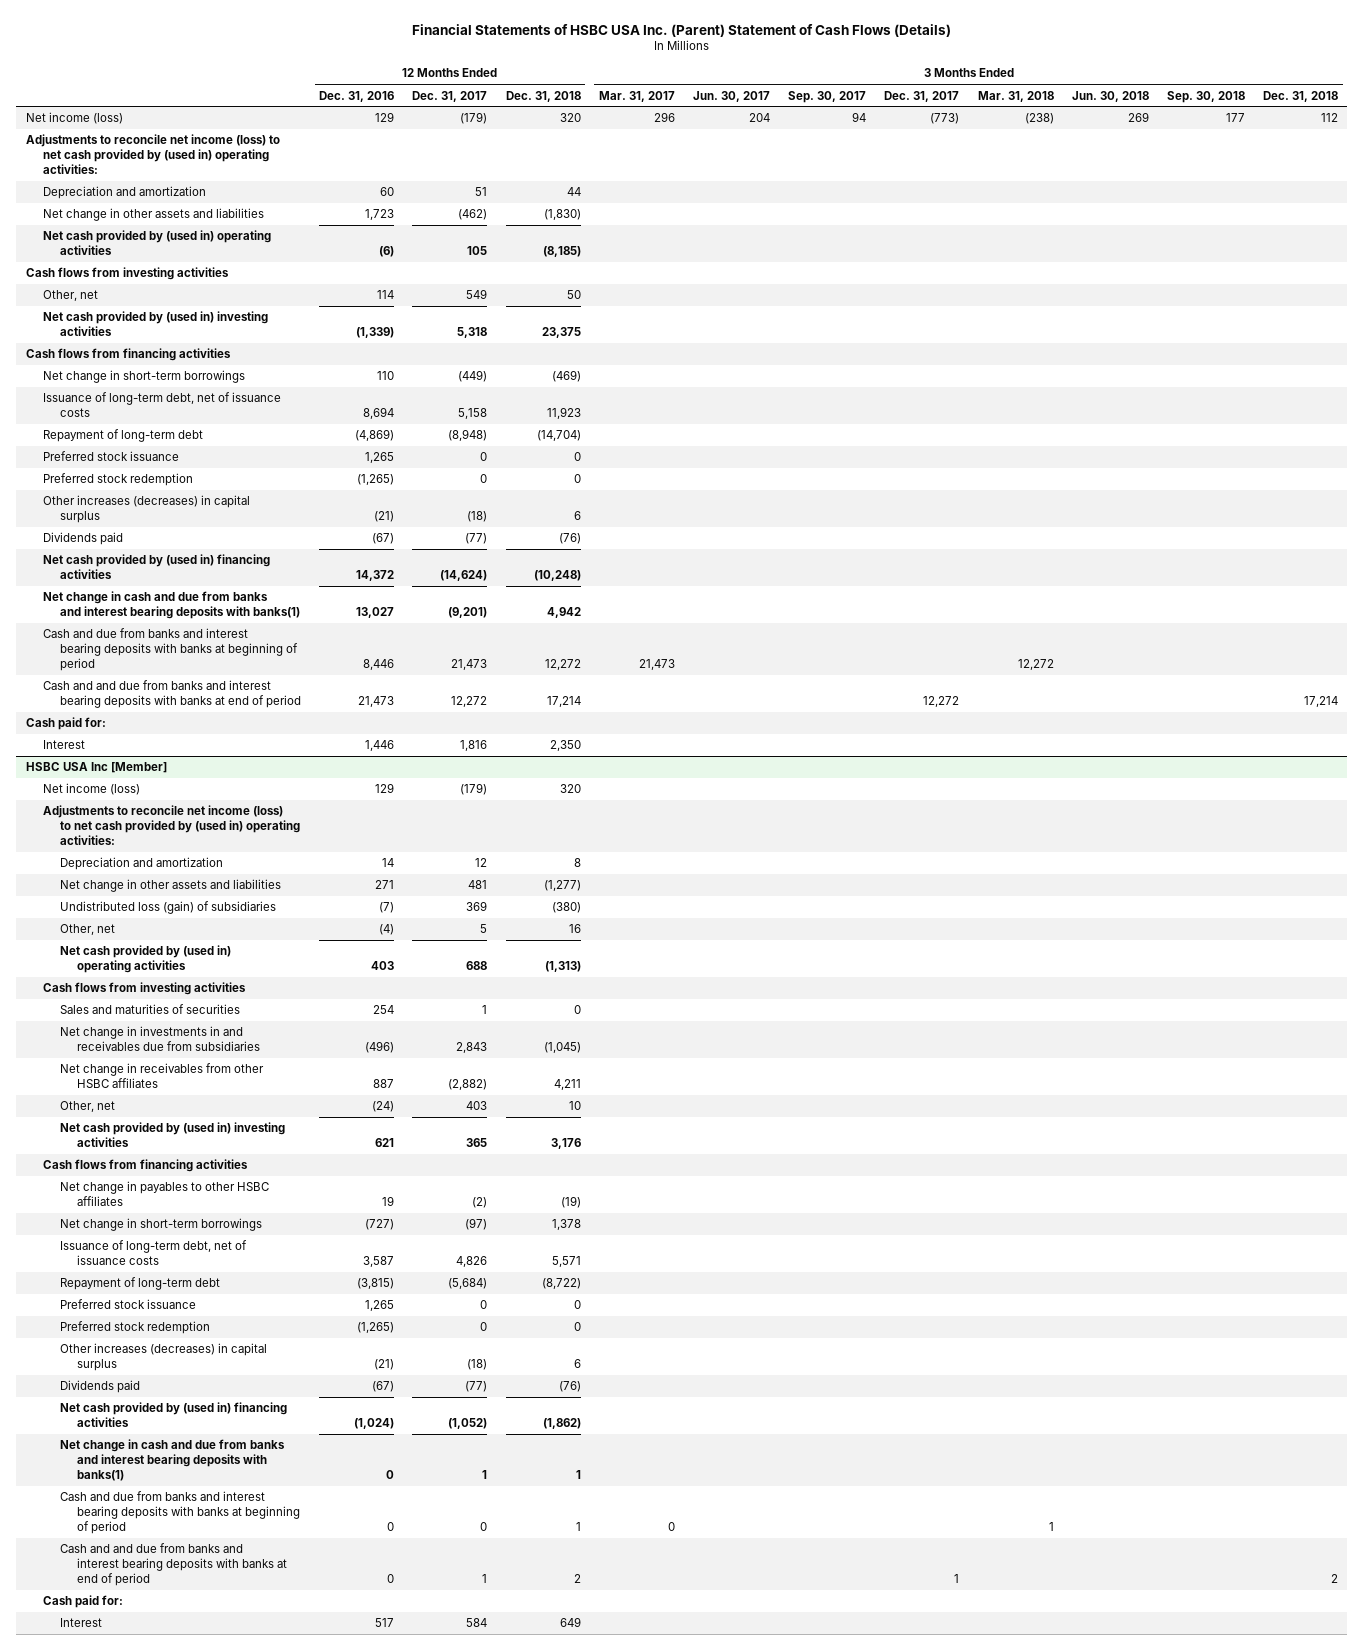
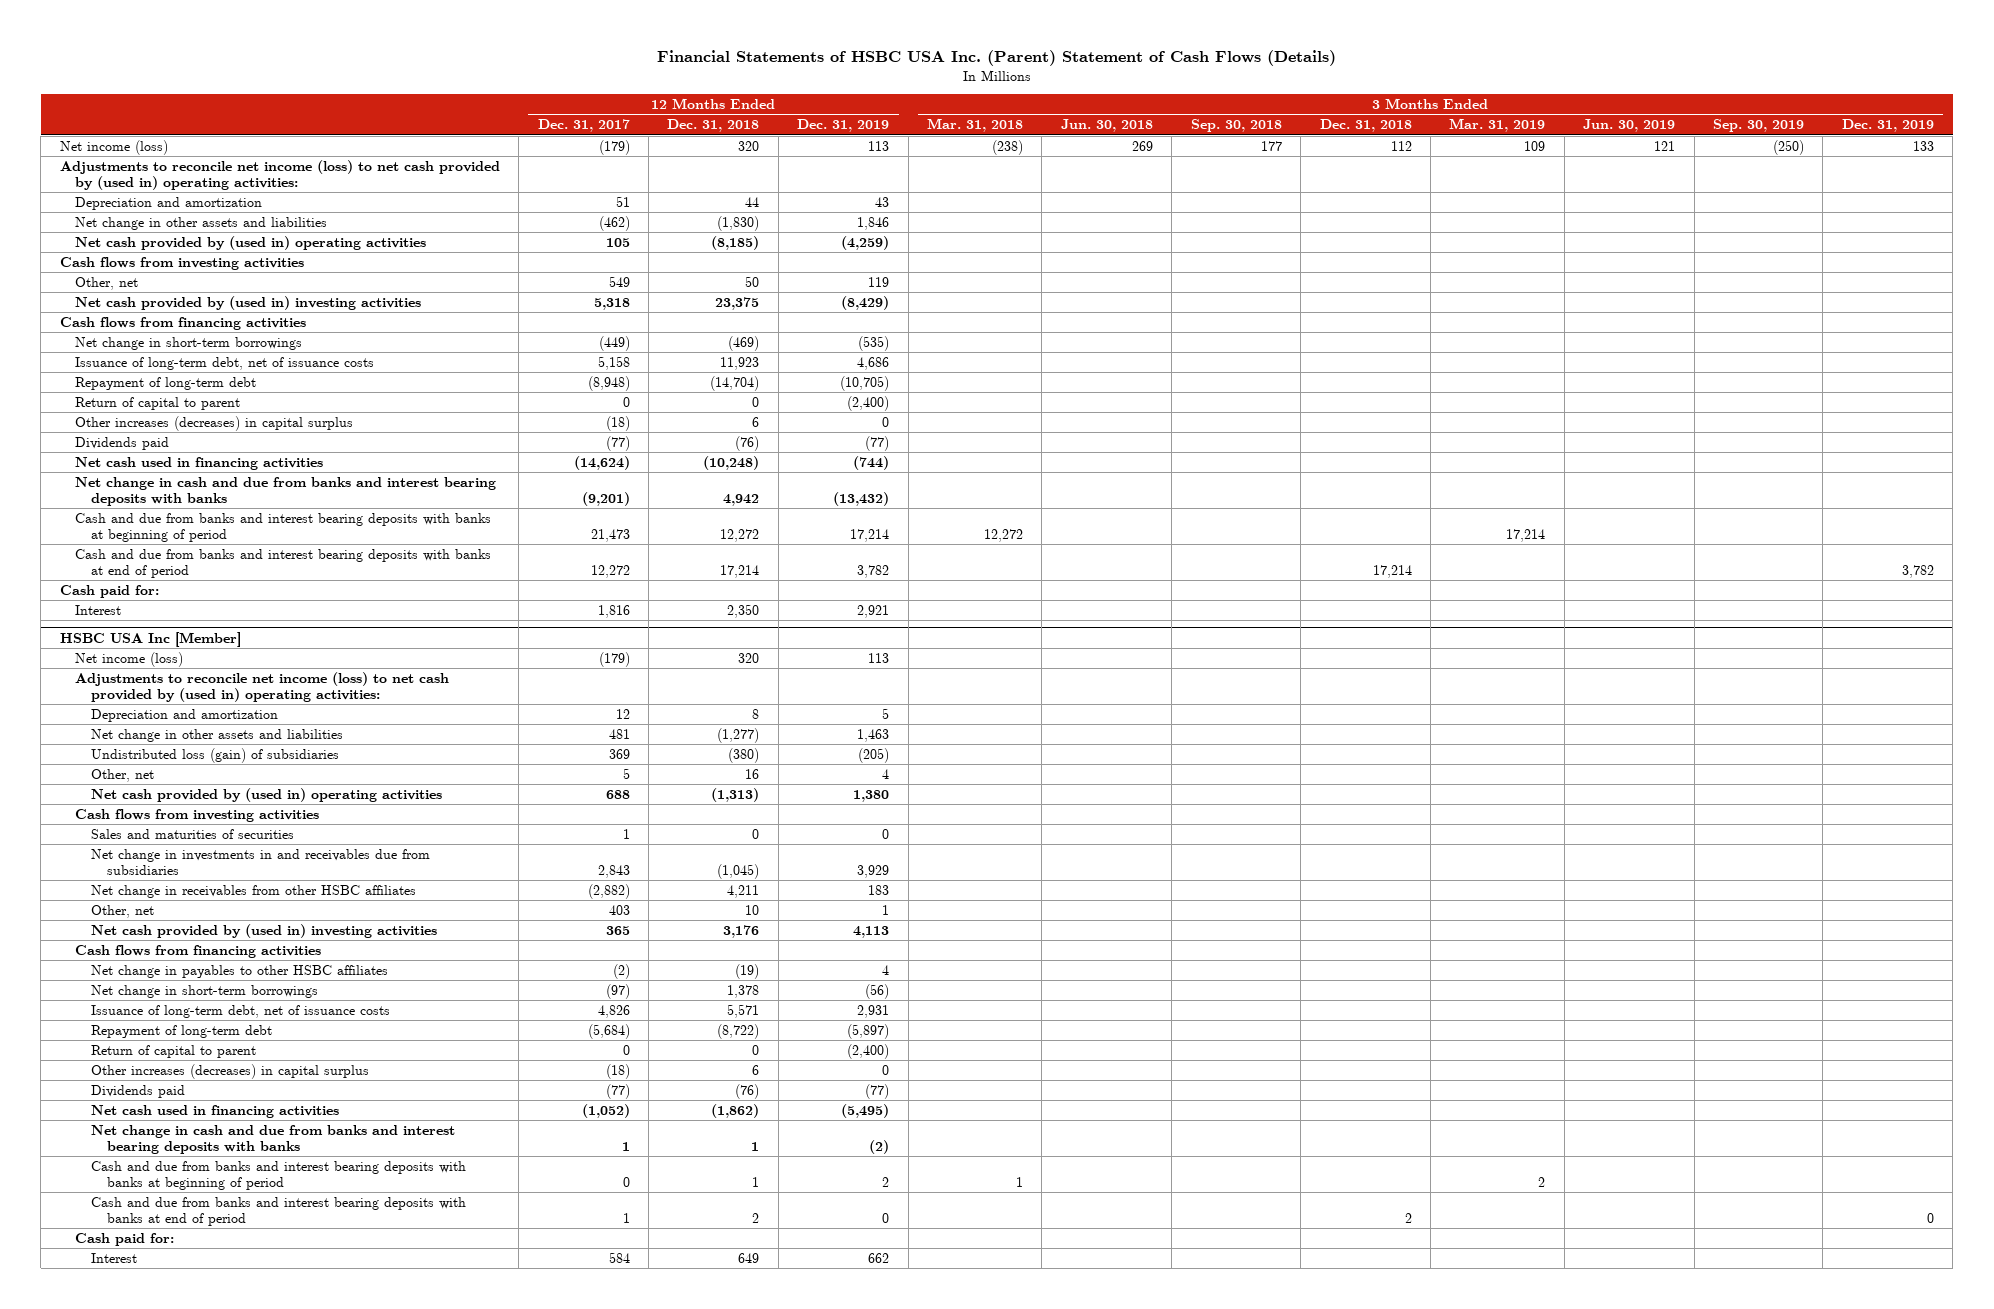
- | 12 Months Ended Dec. 31, 2016 | 12 Months Ended Dec. 31, 2017 | 12 Months Ended Dec. 31, 2018 | 3 Months Ended Mar. 31, 2017 | 3 Months Ended Jun. 30, 2017 | 3 Months Ended Sep. 30, 2017 | 3 Months Ended Dec. 31, 2017 | 3 Months Ended Mar. 31, 2018 | 3 Months Ended Jun. 30, 2018 | 3 Months Ended Sep. 30, 2018 | 3 Months Ended Dec. 31, 2018
+ | 12 Months Ended Dec. 31, 2017 | 12 Months Ended Dec. 31, 2018 | 12 Months Ended Dec. 31, 2019 | 3 Months Ended Mar. 31, 2018 | 3 Months Ended Jun. 30, 2018 | 3 Months Ended Sep. 30, 2018 | 3 Months Ended Dec. 31, 2018 | 3 Months Ended Mar. 31, 2019 | 3 Months Ended Jun. 30, 2019 | 3 Months Ended Sep. 30, 2019 | 3 Months Ended Dec. 31, 2019
- Preferred stock issuance | 1,265 | 0 | 0 | | | | | | | |
- Preferred stock redemption | (1,265) | 0 | 0 | | | | | | | |
+ Return of capital to parent | 0 | 0 | (2,400) | | | | | | | |
- Net cash provided by (used in) financing activities | 14,372 | (14,624) | (10,248) | | | | | | | |
- Net change in cash and due from banks and interest bearing deposits with banks(1) | 13,027 | (9,201) | 4,942 | | | | | | | |
+ Net cash used in financing activities | (14,624) | (10,248) | (744) | | | | | | | |
+ Net change in cash and due from banks and interest bearing deposits with banks | (9,201) | 4,942 | (13,432) | | | | | | | |
- Cash and and due from banks and interest bearing deposits with banks at end of period | 21,473 | 12,272 | 17,214 | | | | 12,272 | | | | 17,214
+ Cash and due from banks and interest bearing deposits with banks at end of period | 12,272 | 17,214 | 3,782 | | | | 17,214 | | | | 3,782
@ HSBC USA Inc [Member]
- Preferred stock issuance | 1,265 | 0 | 0 | | | | | | | |
- Preferred stock redemption | (1,265) | 0 | 0 | | | | | | | |
+ Return of capital to parent | 0 | 0 | (2,400) | | | | | | | |
- Net cash provided by (used in) financing activities | (1,024) | (1,052) | (1,862) | | | | | | | |
- Net change in cash and due from banks and interest bearing deposits with banks(1) | 0 | 1 | 1 | | | | | | | |
+ Net cash used in financing activities | (1,052) | (1,862) | (5,495) | | | | | | | |
+ Net change in cash and due from banks and interest bearing deposits with banks | 1 | 1 | (2) | | | | | | | |
- Cash and and due from banks and interest bearing deposits with banks at end of period | 0 | 1 | 2 | | | | 1 | | | | 2
+ Cash and due from banks and interest bearing deposits with banks at end of period | 1 | 2 | 0 | | | | 2 | | | | 0

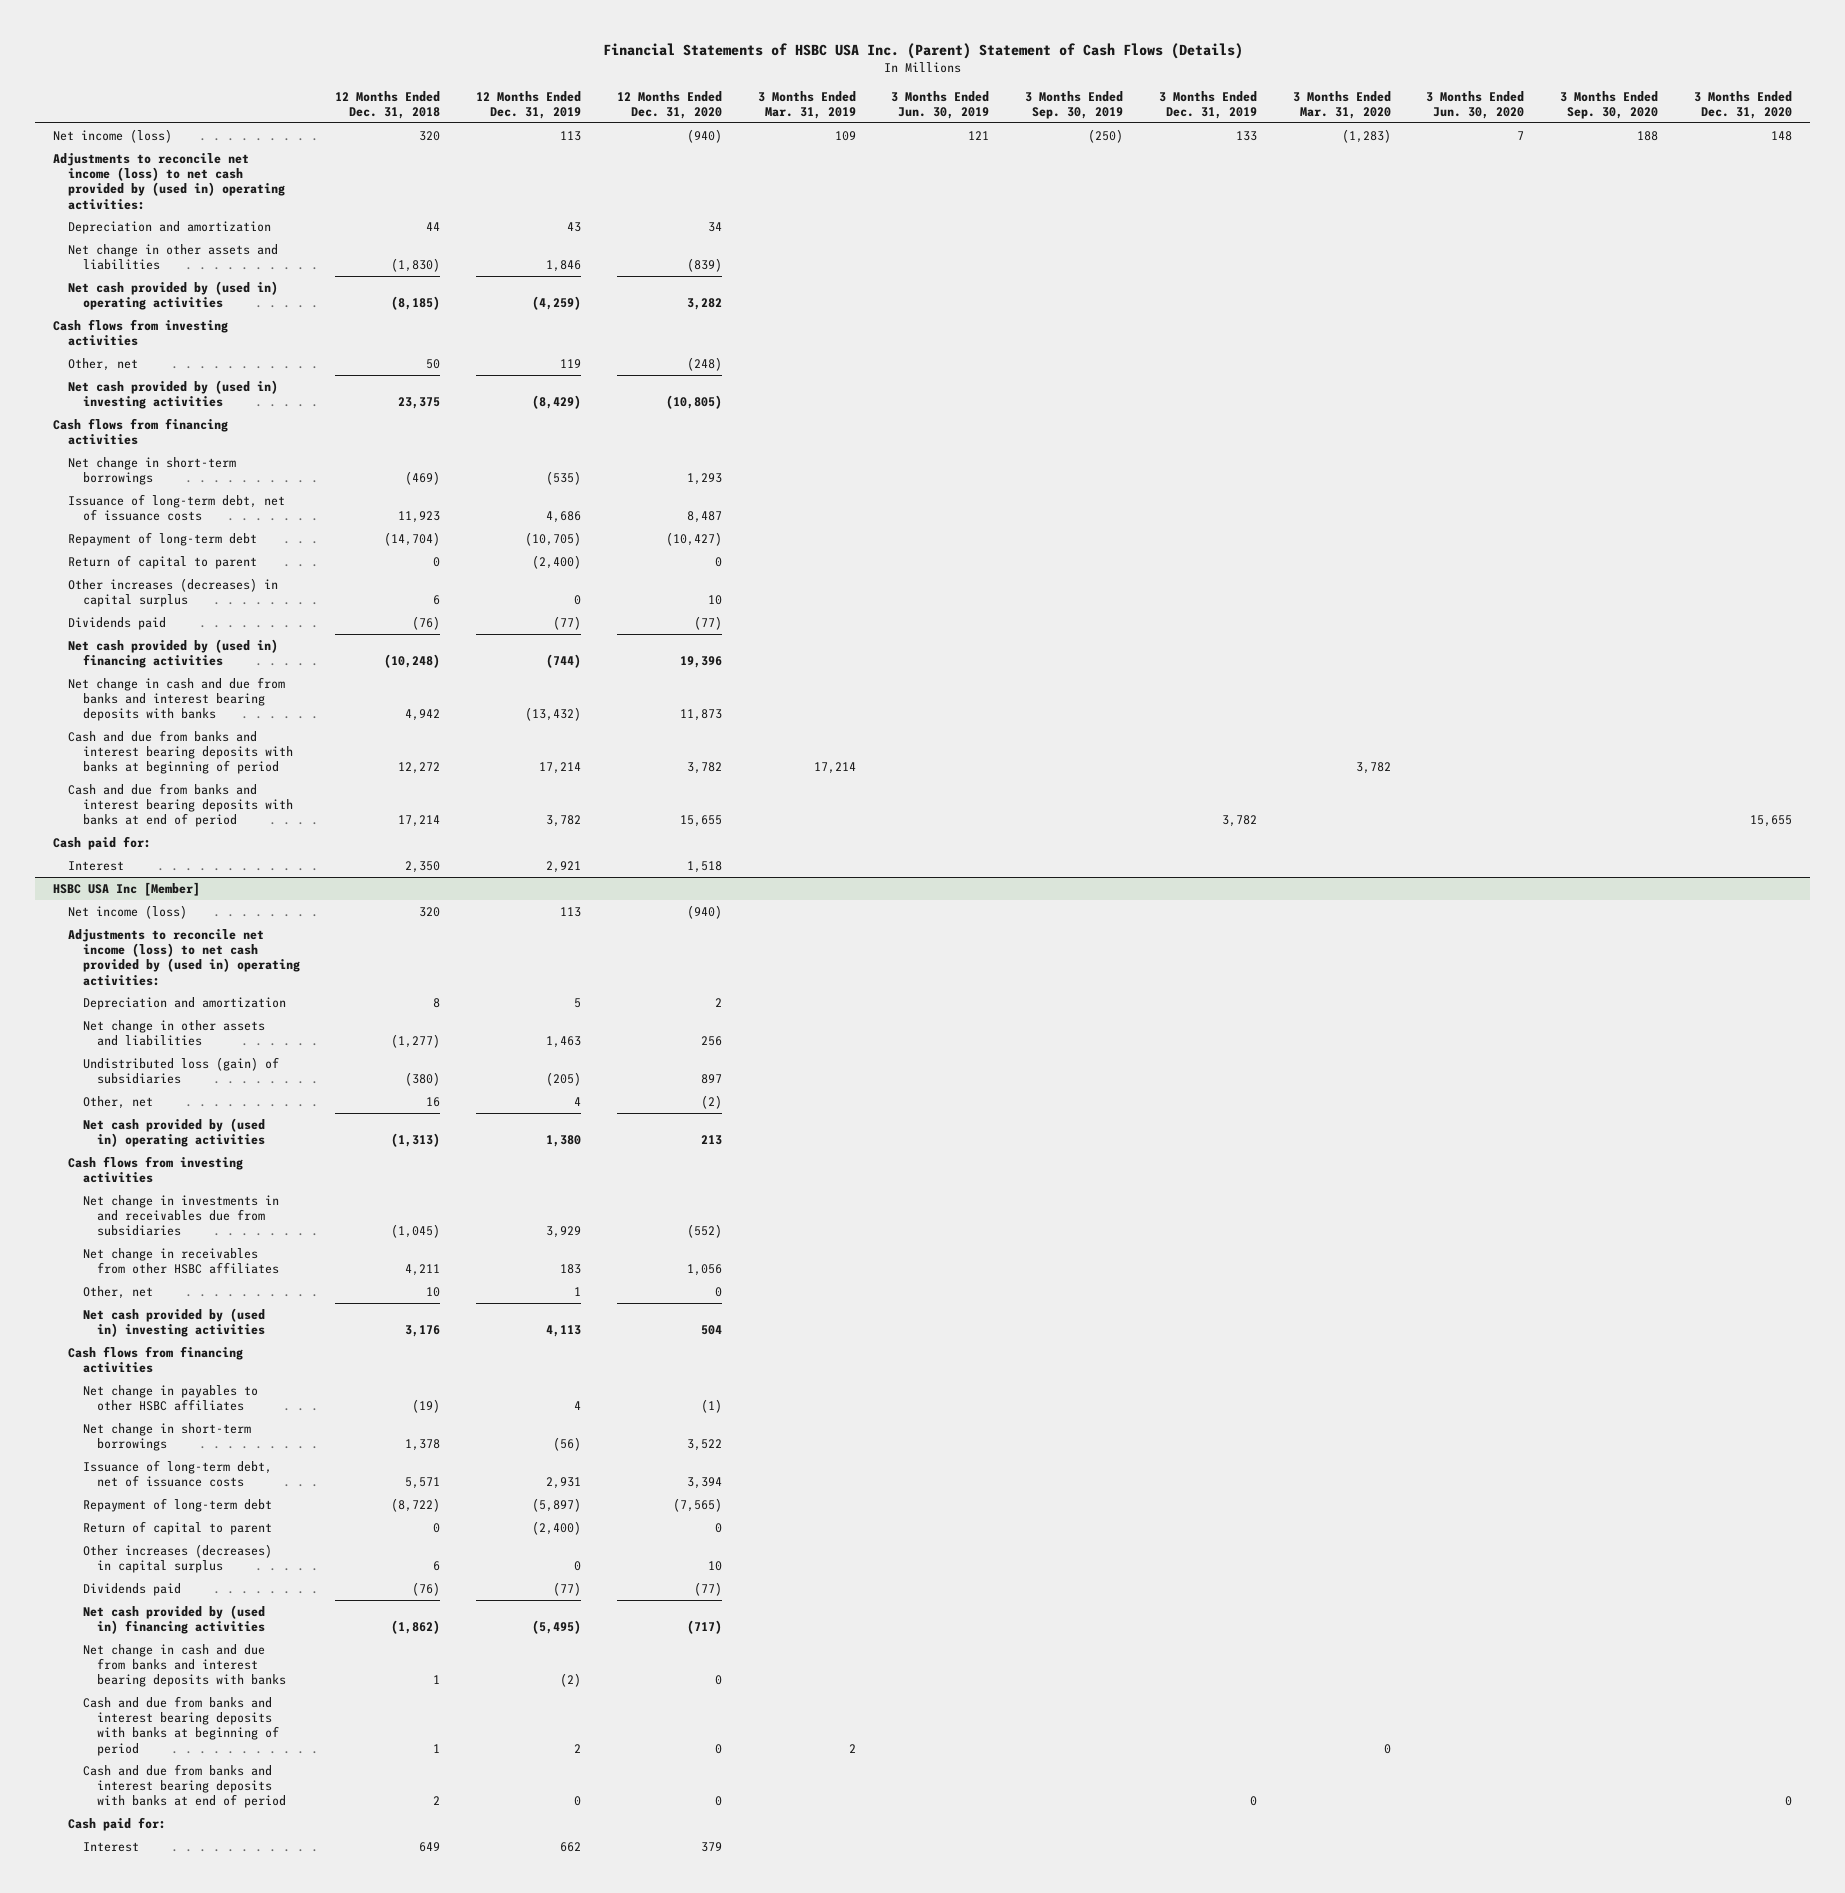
- | 12 Months Ended Dec. 31, 2017 | 12 Months Ended Dec. 31, 2018 | 12 Months Ended Dec. 31, 2019 | 3 Months Ended Mar. 31, 2018 | 3 Months Ended Jun. 30, 2018 | 3 Months Ended Sep. 30, 2018 | 3 Months Ended Dec. 31, 2018 | 3 Months Ended Mar. 31, 2019 | 3 Months Ended Jun. 30, 2019 | 3 Months Ended Sep. 30, 2019 | 3 Months Ended Dec. 31, 2019
+ | 12 Months Ended Dec. 31, 2018 | 12 Months Ended Dec. 31, 2019 | 12 Months Ended Dec. 31, 2020 | 3 Months Ended Mar. 31, 2019 | 3 Months Ended Jun. 30, 2019 | 3 Months Ended Sep. 30, 2019 | 3 Months Ended Dec. 31, 2019 | 3 Months Ended Mar. 31, 2020 | 3 Months Ended Jun. 30, 2020 | 3 Months Ended Sep. 30, 2020 | 3 Months Ended Dec. 31, 2020
- Net cash used in financing activities | (14,624) | (10,248) | (744) | | | | | | | |
+ Net cash provided by (used in) financing activities | (10,248) | (744) | 19,396 | | | | | | | |
@ HSBC USA Inc [Member]
- Sales and maturities of securities | 1 | 0 | 0 | | | | | | | |
- Net cash used in financing activities | (1,052) | (1,862) | (5,495) | | | | | | | |
+ Net cash provided by (used in) financing activities | (1,862) | (5,495) | (717) | | | | | | | |

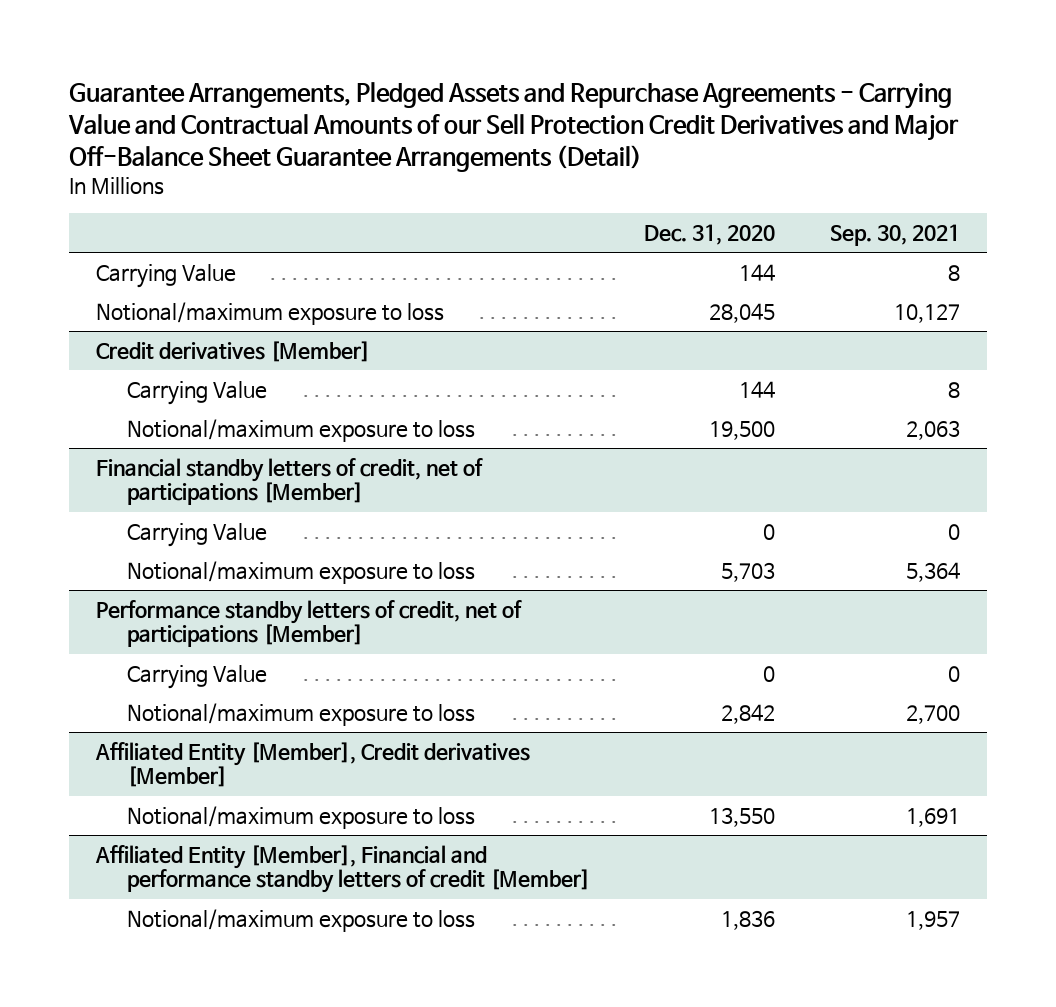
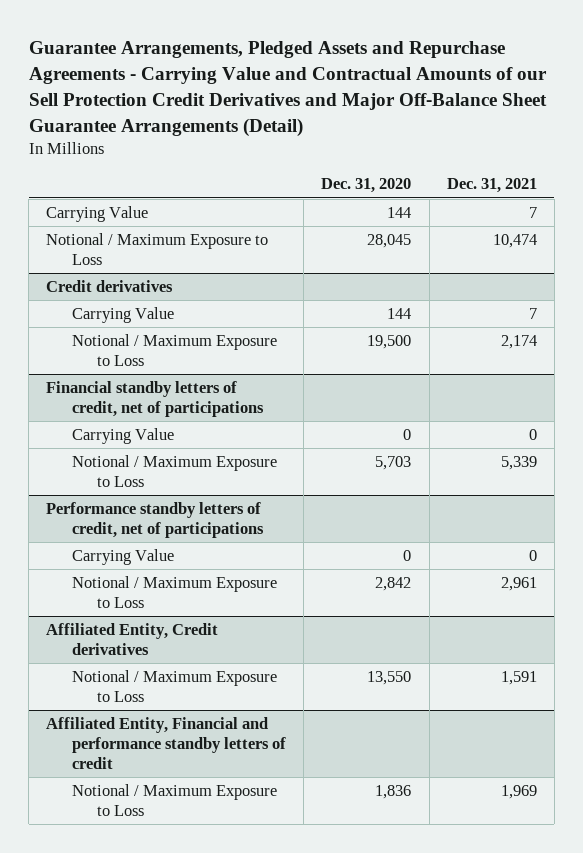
- | Dec. 31, 2020 | Sep. 30, 2021
+ | Dec. 31, 2020 | Dec. 31, 2021
- Notional/maximum exposure to loss | 28,045 | 10,127
- Credit derivatives [Member]
+ Notional / Maximum Exposure to Loss | 28,045 | 10,474
+ Credit derivatives
- Notional/maximum exposure to loss | 19,500 | 2,063
- Financial standby letters of credit, net of participations [Member]
+ Notional / Maximum Exposure to Loss | 19,500 | 2,174
+ Financial standby letters of credit, net of participations
- Notional/maximum exposure to loss | 5,703 | 5,364
- Performance standby letters of credit, net of participations [Member]
+ Notional / Maximum Exposure to Loss | 5,703 | 5,339
+ Performance standby letters of credit, net of participations
- Notional/maximum exposure to loss | 2,842 | 2,700
- Affiliated Entity [Member], Credit derivatives [Member]
- Notional/maximum exposure to loss | 13,550 | 1,691
- Affiliated Entity [Member], Financial and performance standby letters of credit [Member]
- Notional/maximum exposure to loss | 1,836 | 1,957
+ Notional / Maximum Exposure to Loss | 2,842 | 2,961
+ Affiliated Entity, Credit derivatives
+ Notional / Maximum Exposure to Loss | 13,550 | 1,591
+ Affiliated Entity, Financial and performance standby letters of credit
+ Notional / Maximum Exposure to Loss | 1,836 | 1,969

